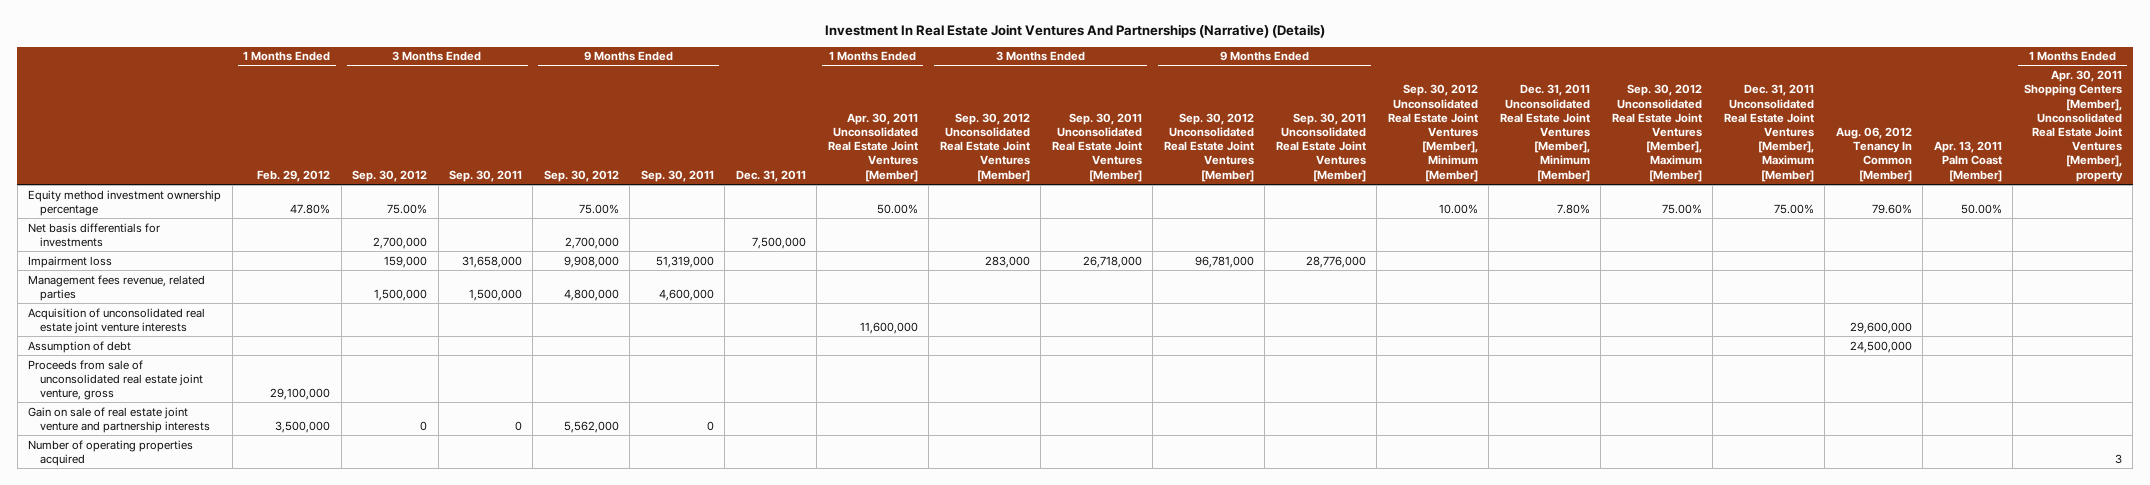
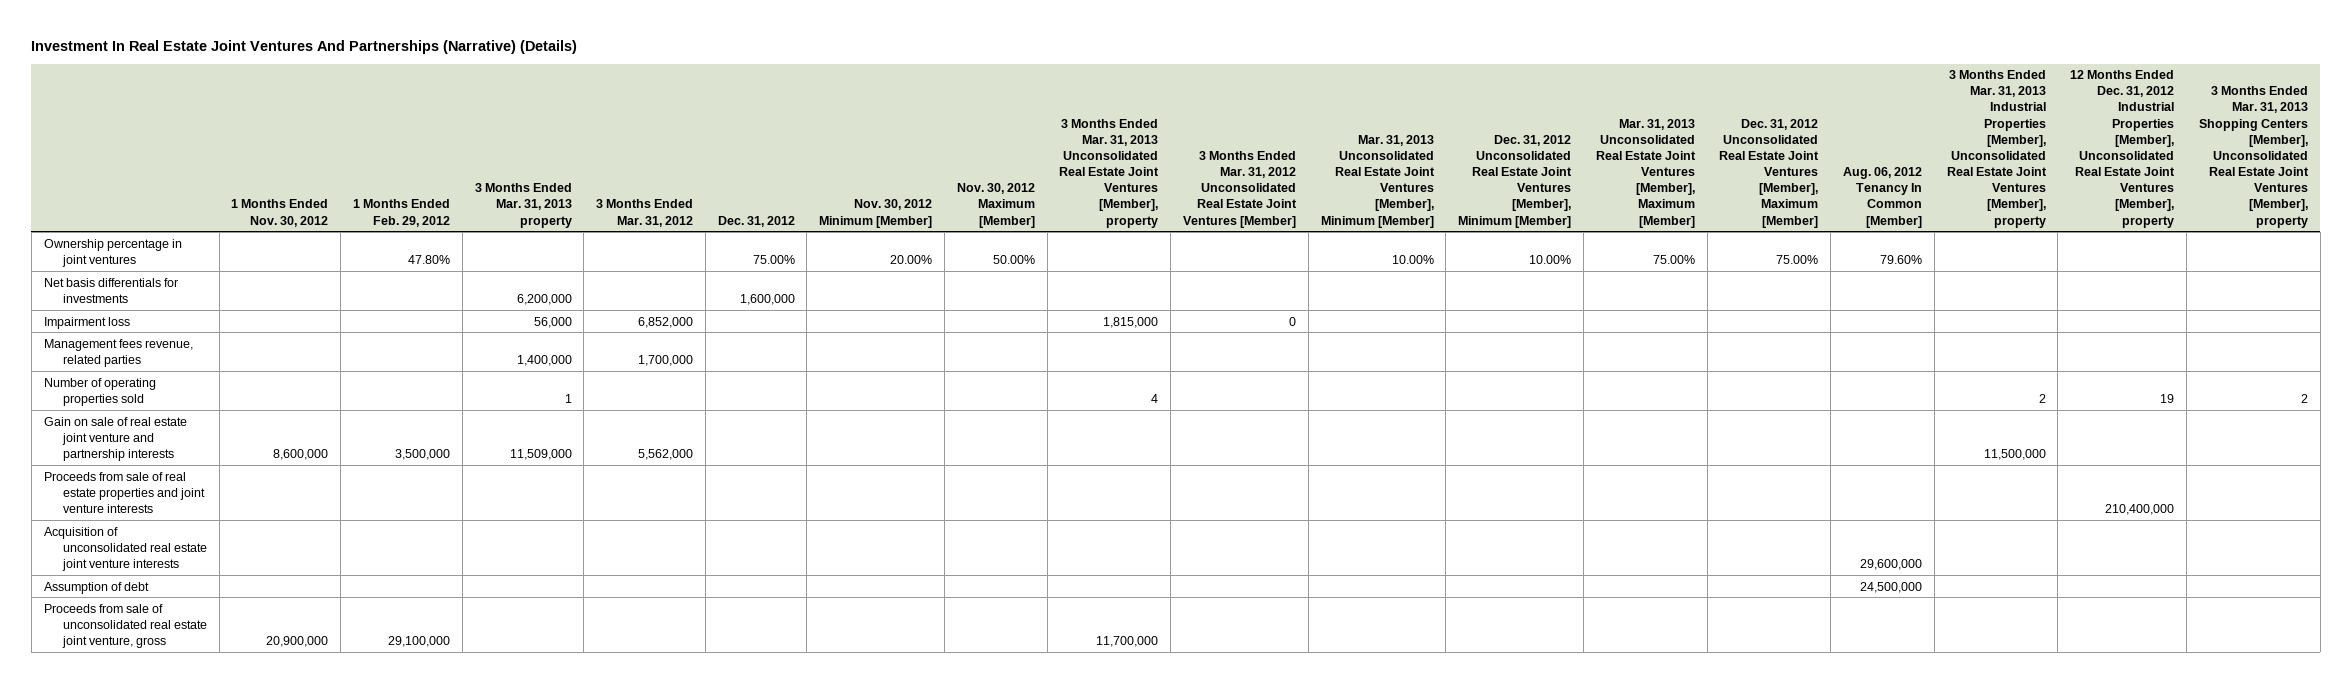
- | 1 Months Ended Feb. 29, 2012 | 3 Months Ended Sep. 30, 2012 | 3 Months Ended Sep. 30, 2011 | 9 Months Ended Sep. 30, 2012 | 9 Months Ended Sep. 30, 2011 | Dec. 31, 2011 | 1 Months Ended Apr. 30, 2011 Unconsolidated Real Estate Joint Ventures [Member] | 3 Months Ended Sep. 30, 2012 Unconsolidated Real Estate Joint Ventures [Member] | 3 Months Ended Sep. 30, 2011 Unconsolidated Real Estate Joint Ventures [Member] | 9 Months Ended Sep. 30, 2012 Unconsolidated Real Estate Joint Ventures [Member] | 9 Months Ended Sep. 30, 2011 Unconsolidated Real Estate Joint Ventures [Member] | Sep. 30, 2012 Unconsolidated Real Estate Joint Ventures [Member], Minimum [Member] | Dec. 31, 2011 Unconsolidated Real Estate Joint Ventures [Member], Minimum [Member] | Sep. 30, 2012 Unconsolidated Real Estate Joint Ventures [Member], Maximum [Member] | Dec. 31, 2011 Unconsolidated Real Estate Joint Ventures [Member], Maximum [Member] | Aug. 06, 2012 Tenancy In Common [Member] | Apr. 13, 2011 Palm Coast [Member] | 1 Months Ended Apr. 30, 2011 Shopping Centers [Member], Unconsolidated Real Estate Joint Ventures [Member], property
+ | 1 Months Ended Nov. 30, 2012 | 1 Months Ended Feb. 29, 2012 | 3 Months Ended Mar. 31, 2013 property | 3 Months Ended Mar. 31, 2012 | Dec. 31, 2012 | Nov. 30, 2012 Minimum [Member] | Nov. 30, 2012 Maximum [Member] | 3 Months Ended Mar. 31, 2013 Unconsolidated Real Estate Joint Ventures [Member], property | 3 Months Ended Mar. 31, 2012 Unconsolidated Real Estate Joint Ventures [Member] | Mar. 31, 2013 Unconsolidated Real Estate Joint Ventures [Member], Minimum [Member] | Dec. 31, 2012 Unconsolidated Real Estate Joint Ventures [Member], Minimum [Member] | Mar. 31, 2013 Unconsolidated Real Estate Joint Ventures [Member], Maximum [Member] | Dec. 31, 2012 Unconsolidated Real Estate Joint Ventures [Member], Maximum [Member] | Aug. 06, 2012 Tenancy In Common [Member] | 3 Months Ended Mar. 31, 2013 Industrial Properties [Member], Unconsolidated Real Estate Joint Ventures [Member], property | 12 Months Ended Dec. 31, 2012 Industrial Properties [Member], Unconsolidated Real Estate Joint Ventures [Member], property | 3 Months Ended Mar. 31, 2013 Shopping Centers [Member], Unconsolidated Real Estate Joint Ventures [Member], property
- Equity method investment ownership percentage | 47.80% | 75.00% | | 75.00% | | | 50.00% | | | | | 10.00% | 7.80% | 75.00% | 75.00% | 79.60% | 50.00% |
+ Ownership percentage in joint ventures | | 47.80% | | | 75.00% | 20.00% | 50.00% | | | 10.00% | 10.00% | 75.00% | 75.00% | 79.60% | | |
+ Number of operating properties sold | | | 1 | | | | | 4 | | | | | | | 2 | 19 | 2
moved up: Gain on sale of real estate joint venture and partnership interests | 8,600,000 | 3,500,000 | 11,509,000 | 5,562,000 | | | | | | | | | | | 11,500,000 | |
+ Proceeds from sale of real estate properties and joint venture interests | | | | | | | | | | | | | | | | 210,400,000 |
- Number of operating properties acquired | | | | | | | | | | | | | | | | | | 3

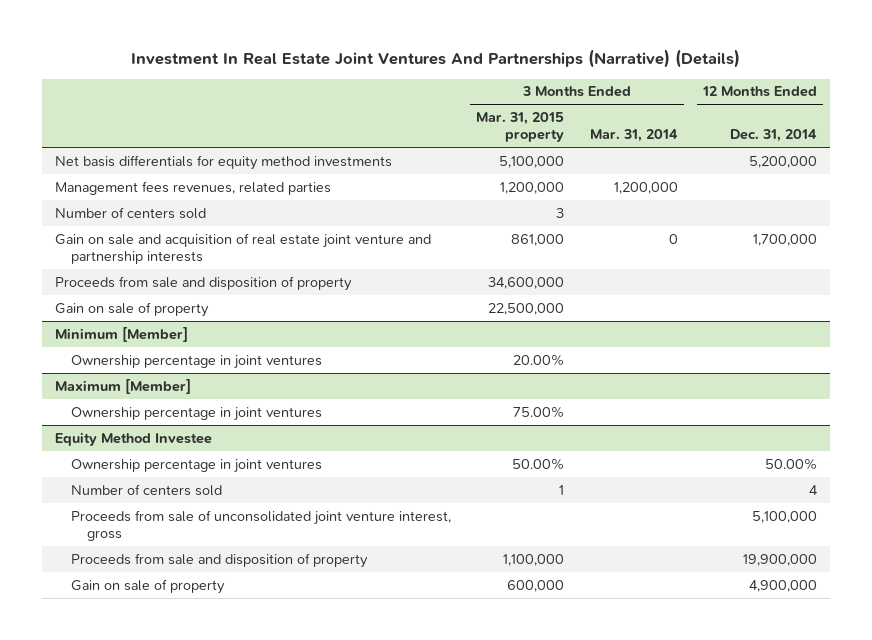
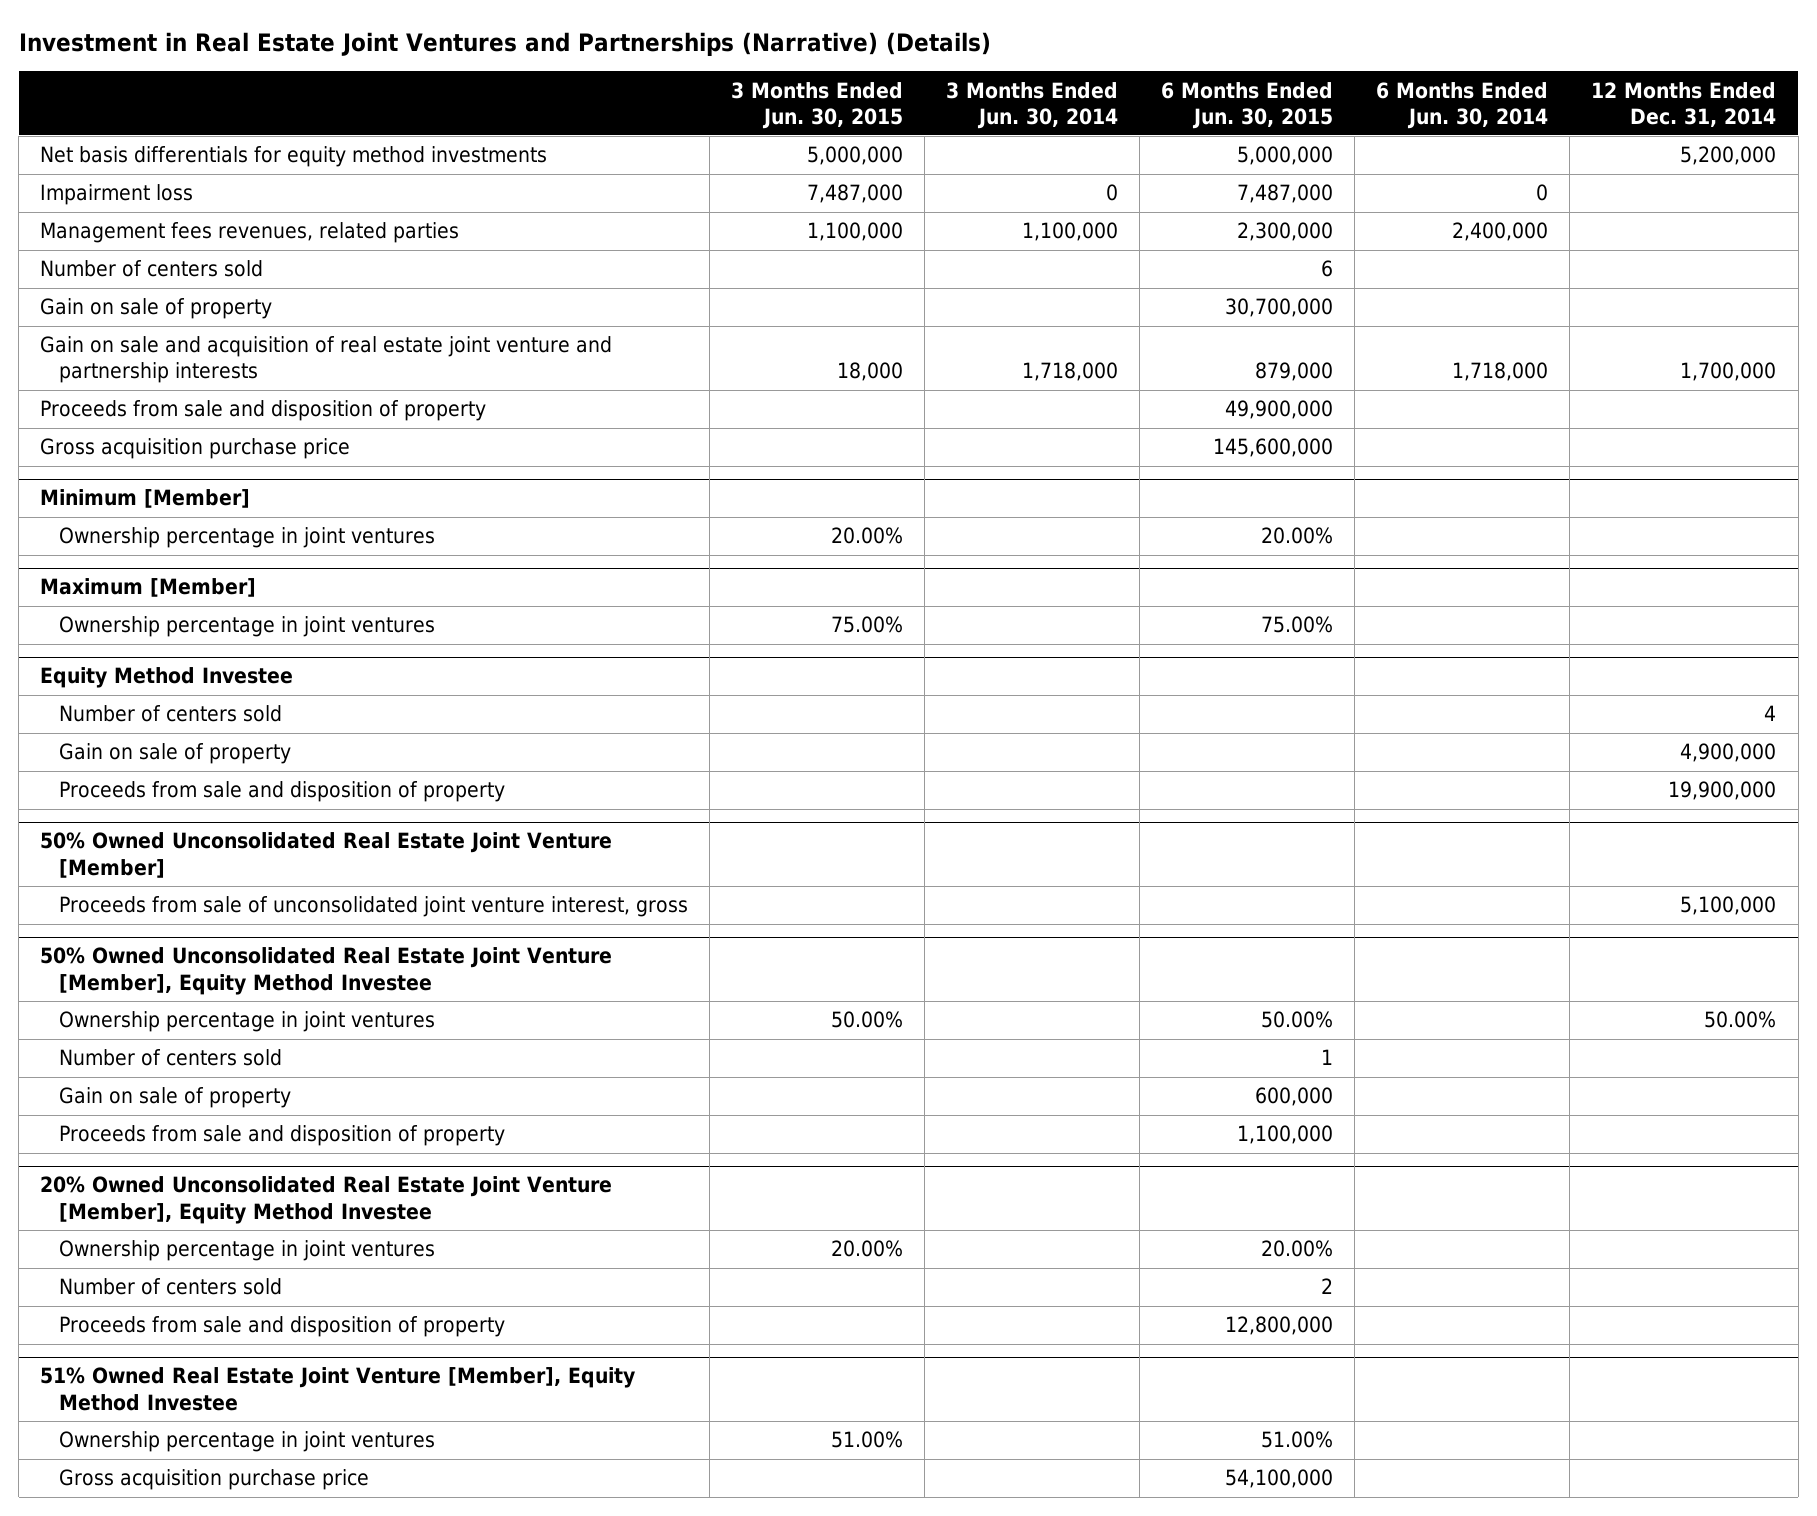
- Investment In Real Estate Joint Ventures And Partnerships (Narrative) (Details)
+ Investment in Real Estate Joint Ventures and Partnerships (Narrative) (Details)
- | 3 Months Ended Mar. 31, 2015 property | 3 Months Ended Mar. 31, 2014 | 12 Months Ended Dec. 31, 2014
+ | 3 Months Ended Jun. 30, 2015 | 3 Months Ended Jun. 30, 2014 | 6 Months Ended Jun. 30, 2015 | 6 Months Ended Jun. 30, 2014 | 12 Months Ended Dec. 31, 2014
+ Impairment loss | 7,487,000 | 0 | 7,487,000 | 0 |
moved up: Gain on sale of property | | | 30,700,000 | |
+ Gross acquisition purchase price | | | 145,600,000 | |
@ Equity Method Investee
- Ownership percentage in joint ventures | 50.00% | | 50.00%
- Proceeds from sale of unconsolidated joint venture interest, gross | | | 5,100,000
moved down: Proceeds from sale and disposition of property | | | | | 19,900,000
+ 50% Owned Unconsolidated Real Estate Joint Venture [Member]
+ Proceeds from sale of unconsolidated joint venture interest, gross | | | | | 5,100,000
+ 50% Owned Unconsolidated Real Estate Joint Venture [Member], Equity Method Investee
+ Ownership percentage in joint ventures | 50.00% | | 50.00% | | 50.00%
+ Number of centers sold | | | 1 | |
+ Gain on sale of property | | | 600,000 | |
+ Proceeds from sale and disposition of property | | | 1,100,000 | |
+ 20% Owned Unconsolidated Real Estate Joint Venture [Member], Equity Method Investee
+ Ownership percentage in joint ventures | 20.00% | | 20.00% | |
+ Number of centers sold | | | 2 | |
+ Proceeds from sale and disposition of property | | | 12,800,000 | |
+ 51% Owned Real Estate Joint Venture [Member], Equity Method Investee
+ Ownership percentage in joint ventures | 51.00% | | 51.00% | |
+ Gross acquisition purchase price | | | 54,100,000 | |

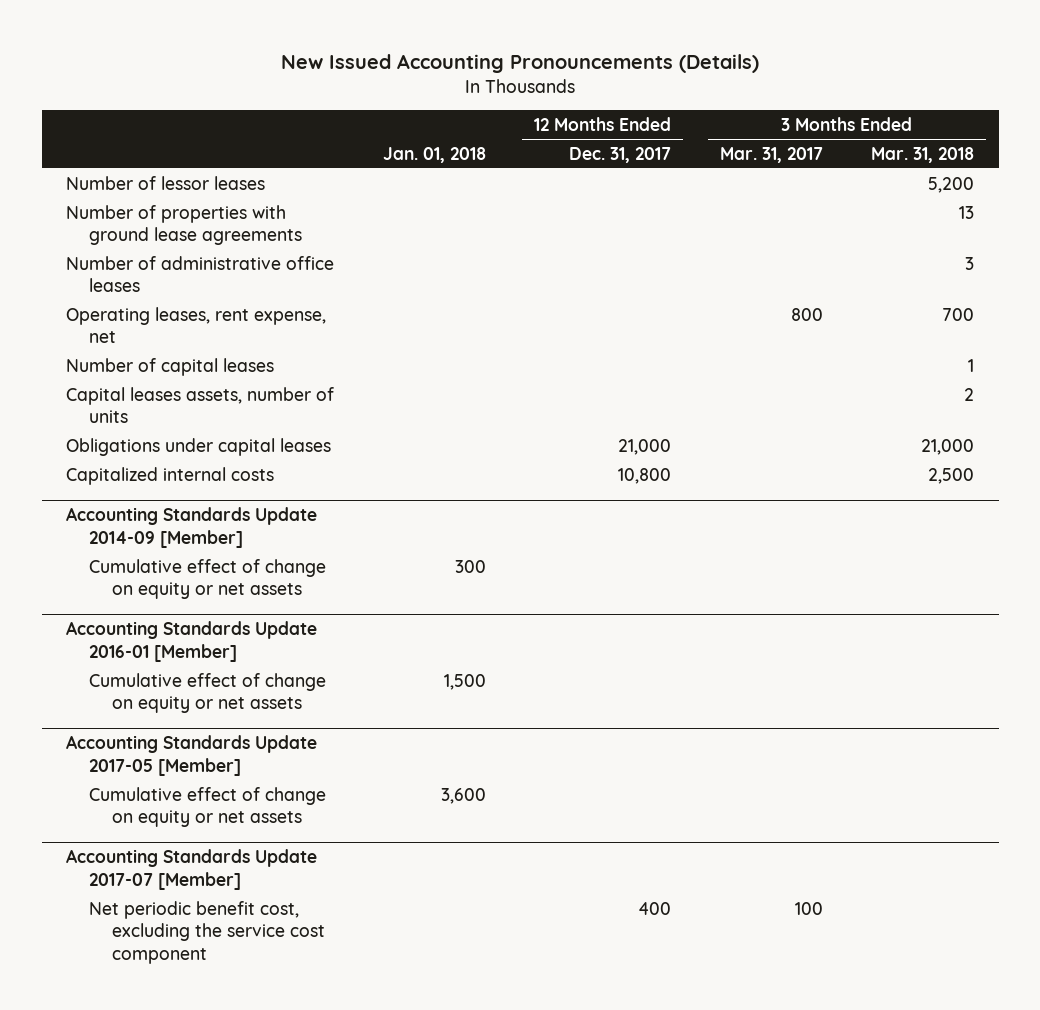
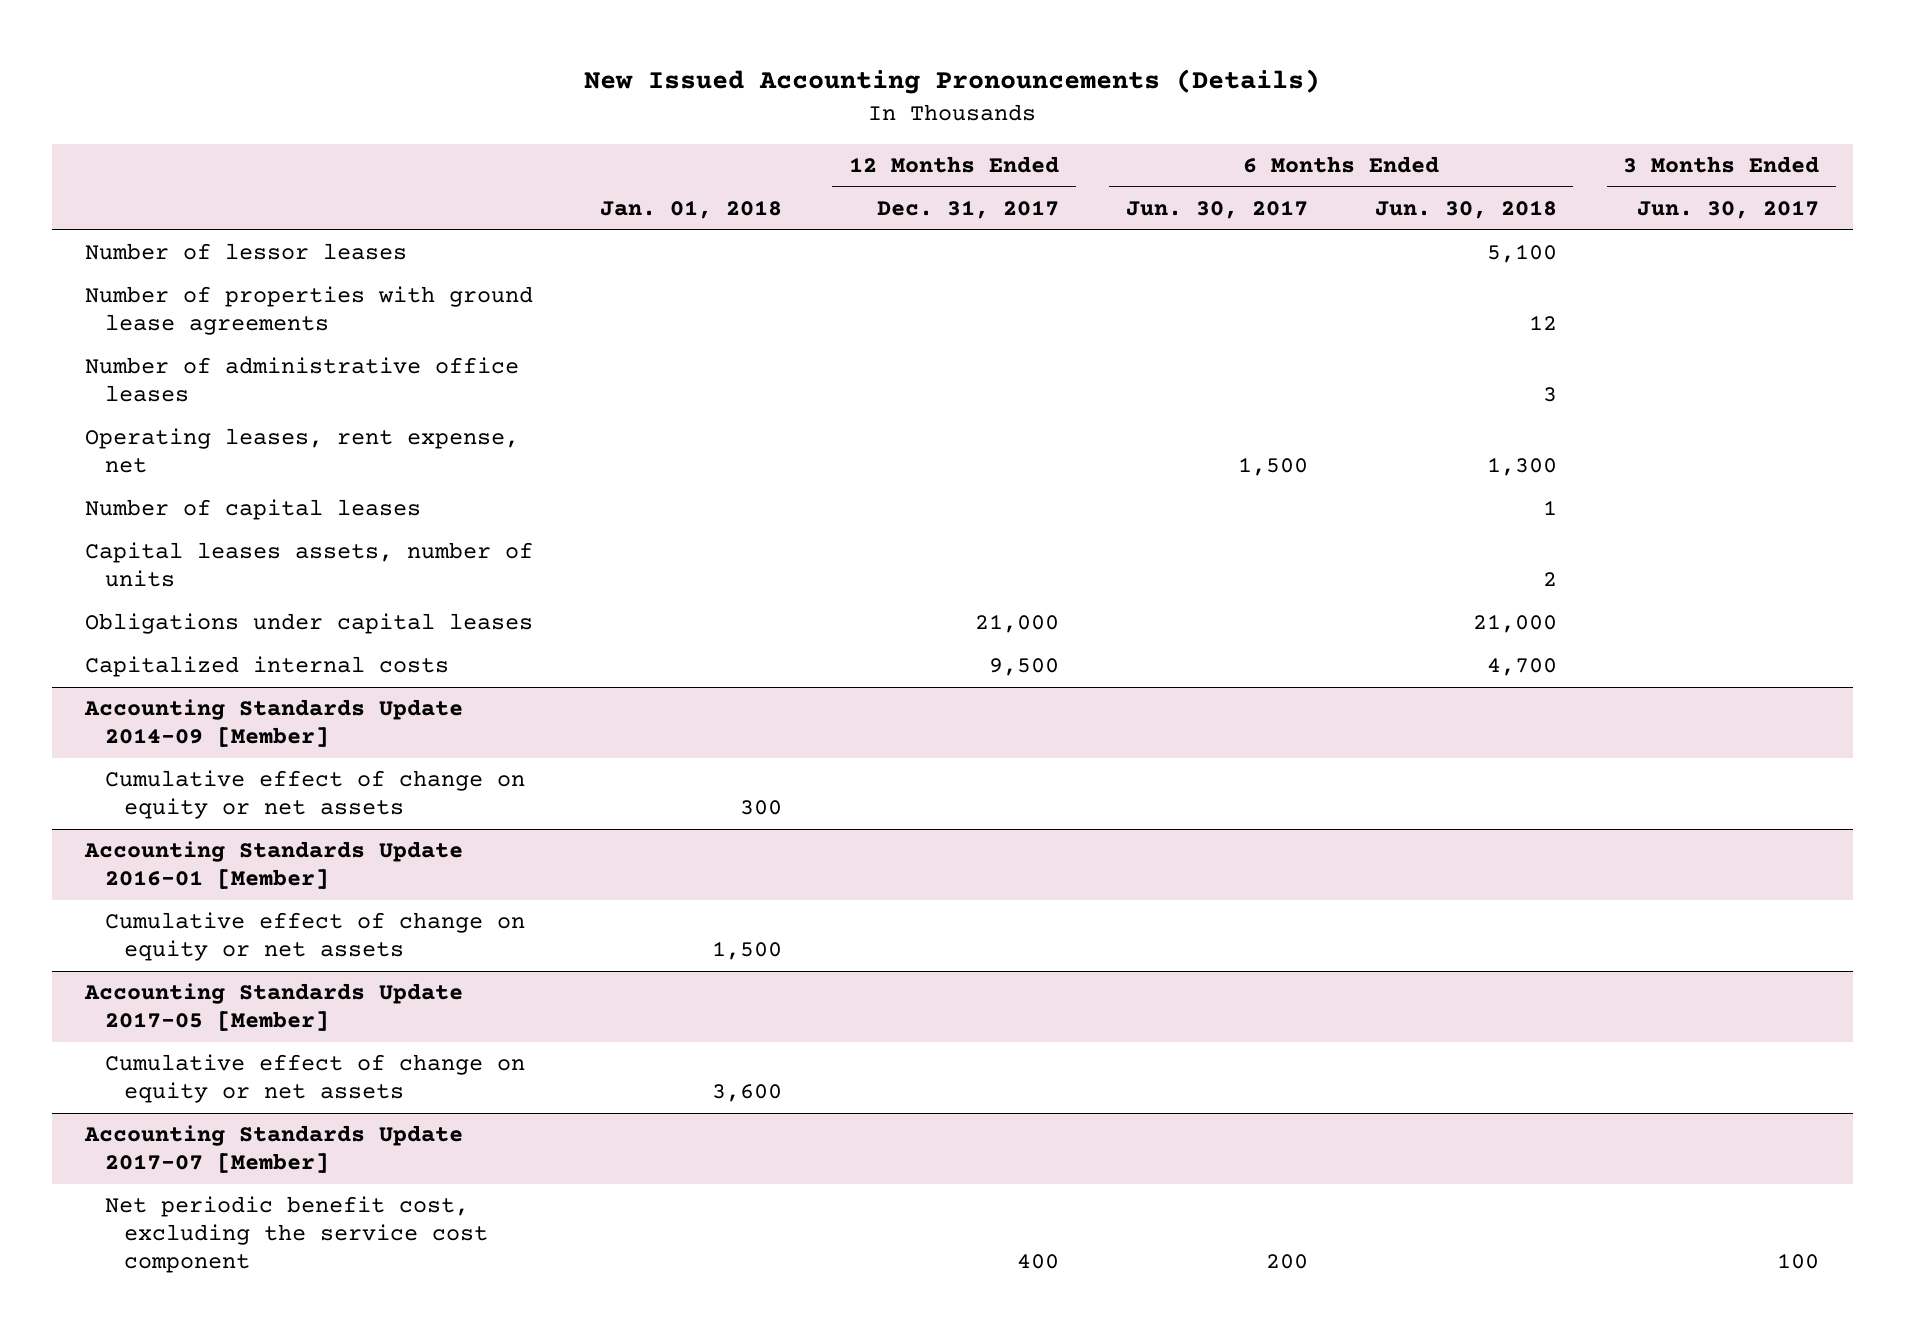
- | Jan. 01, 2018 | 12 Months Ended Dec. 31, 2017 | 3 Months Ended Mar. 31, 2017 | 3 Months Ended Mar. 31, 2018
+ | Jan. 01, 2018 | 12 Months Ended Dec. 31, 2017 | 6 Months Ended Jun. 30, 2017 | 6 Months Ended Jun. 30, 2018 | 3 Months Ended Jun. 30, 2017
- Capitalized internal costs | | 10,800 | | 2,500
+ Capitalized internal costs | | 9,500 | | 4,700 |

